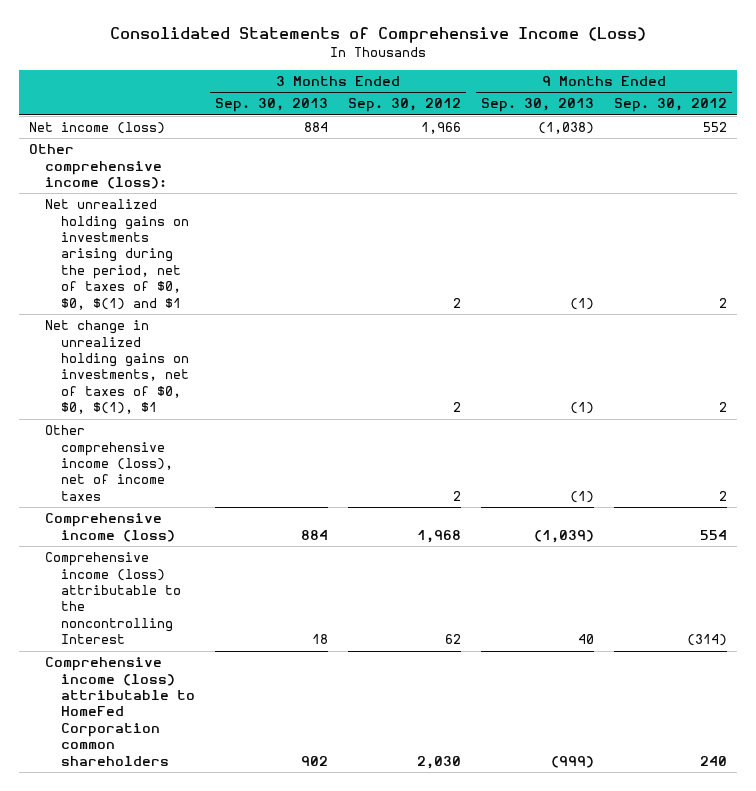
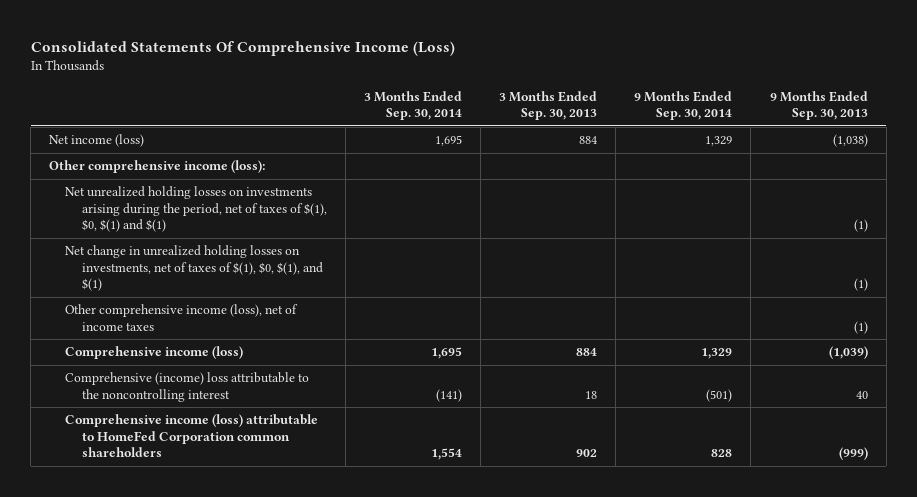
- Consolidated Statements of Comprehensive Income (Loss)
+ Consolidated Statements Of Comprehensive Income (Loss)
- | 3 Months Ended Sep. 30, 2013 | 3 Months Ended Sep. 30, 2012 | 9 Months Ended Sep. 30, 2013 | 9 Months Ended Sep. 30, 2012
+ | 3 Months Ended Sep. 30, 2014 | 3 Months Ended Sep. 30, 2013 | 9 Months Ended Sep. 30, 2014 | 9 Months Ended Sep. 30, 2013
- Net unrealized holding gains on investments arising during the period, net of taxes of $0, $0, $(1) and $1 | | 2 | (1) | 2
- Net change in unrealized holding gains on investments, net of taxes of $0, $0, $(1), $1 | | 2 | (1) | 2
+ Net unrealized holding losses on investments arising during the period, net of taxes of $(1), $0, $(1) and $(1) | | | | (1)
+ Net change in unrealized holding losses on investments, net of taxes of $(1), $0, $(1), and $(1) | | | | (1)
- Comprehensive income (loss) attributable to the noncontrolling Interest | 18 | 62 | 40 | (314)
+ Comprehensive (income) loss attributable to the noncontrolling interest | (141) | 18 | (501) | 40

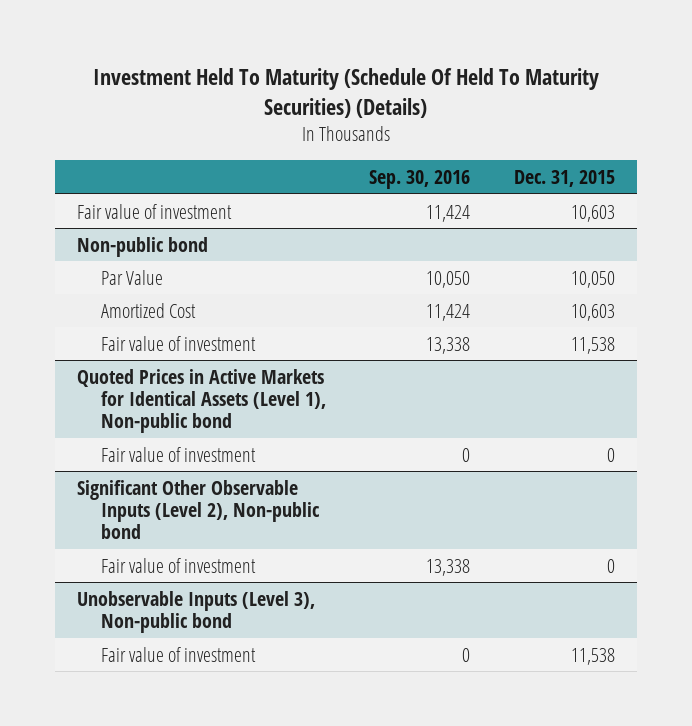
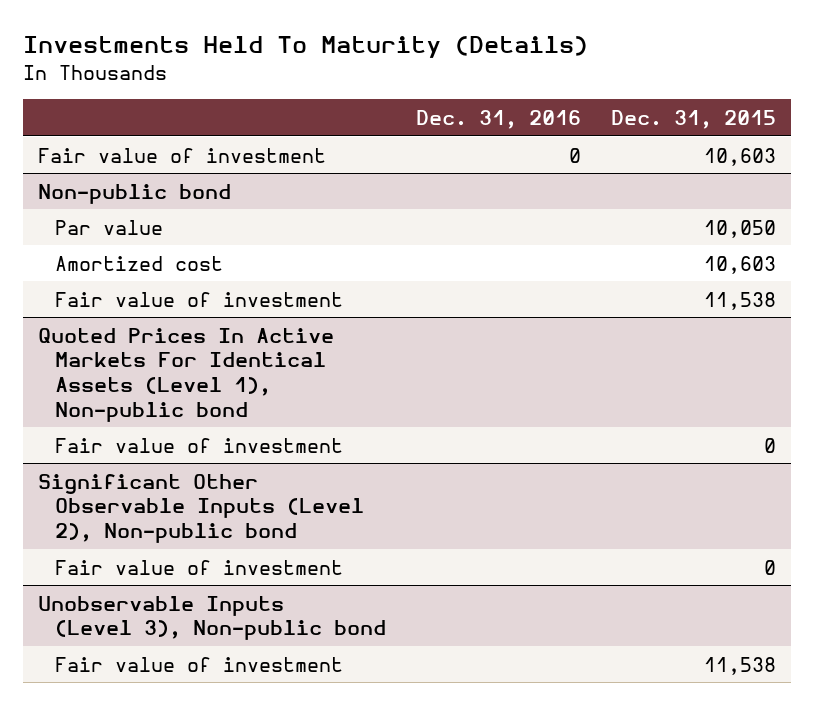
- Investment Held To Maturity (Schedule Of Held To Maturity Securities) (Details)
+ Investments Held To Maturity (Details)
- | Sep. 30, 2016 | Dec. 31, 2015
+ | Dec. 31, 2016 | Dec. 31, 2015
@ Non-public bond
- Par Value | 10,050 | 10,050
- Amortized Cost | 11,424 | 10,603
+ Par value | | 10,050
+ Amortized cost | | 10,603
- Quoted Prices in Active Markets for Identical Assets (Level 1), Non-public bond
+ Quoted Prices In Active Markets For Identical Assets (Level 1), Non-public bond

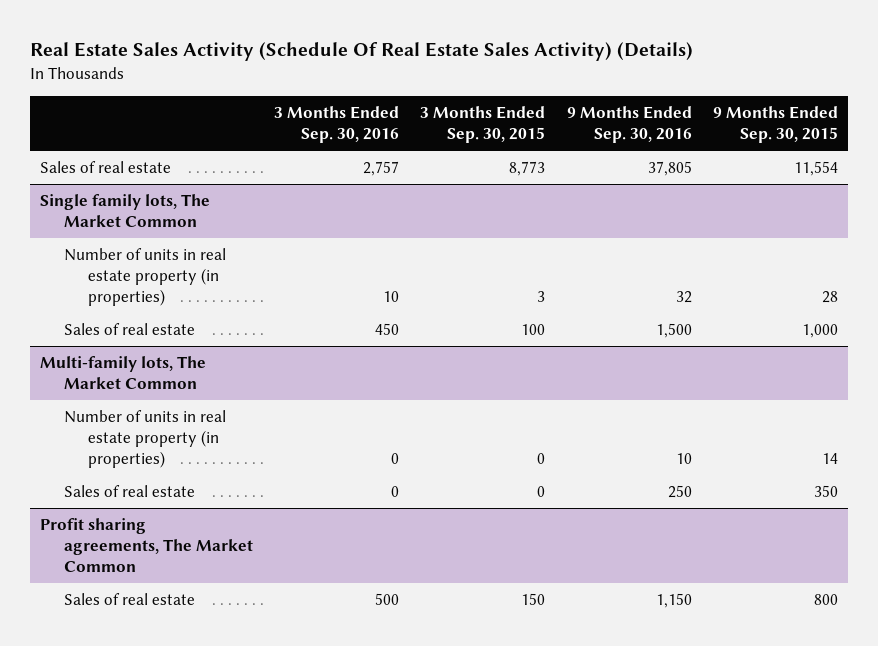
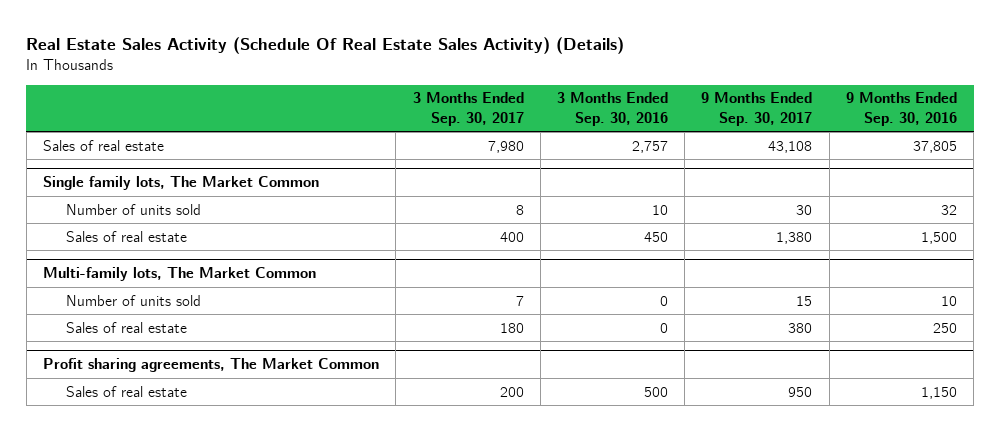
- | 3 Months Ended Sep. 30, 2016 | 3 Months Ended Sep. 30, 2015 | 9 Months Ended Sep. 30, 2016 | 9 Months Ended Sep. 30, 2015
+ | 3 Months Ended Sep. 30, 2017 | 3 Months Ended Sep. 30, 2016 | 9 Months Ended Sep. 30, 2017 | 9 Months Ended Sep. 30, 2016
@ Single family lots, The Market Common
- Number of units in real estate property (in properties) | 10 | 3 | 32 | 28
+ Number of units sold | 8 | 10 | 30 | 32
@ Multi-family lots, The Market Common
- Number of units in real estate property (in properties) | 0 | 0 | 10 | 14
+ Number of units sold | 7 | 0 | 15 | 10

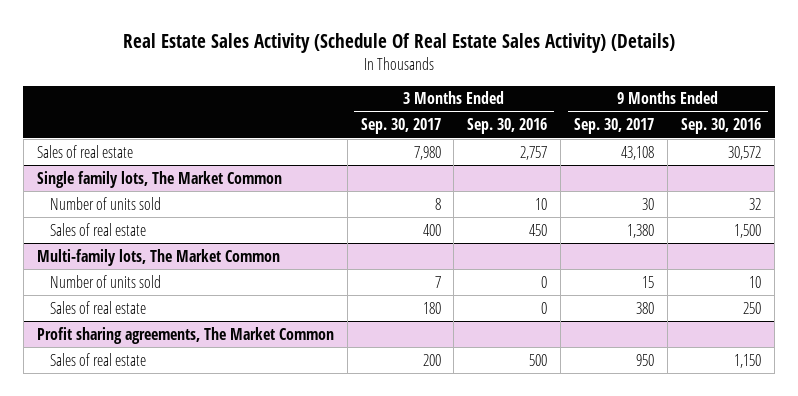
- Sales of real estate | 7,980 | 2,757 | 43,108 | 37,805
+ Sales of real estate | 7,980 | 2,757 | 43,108 | 30,572

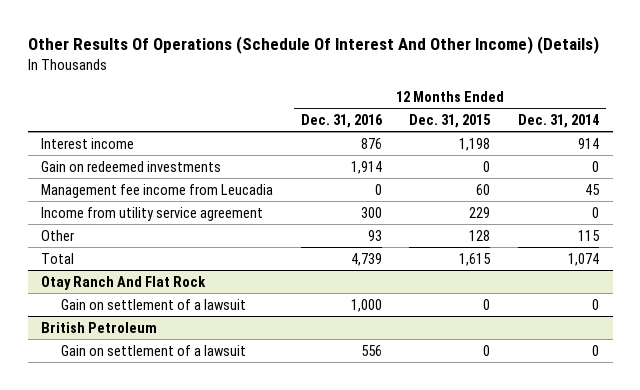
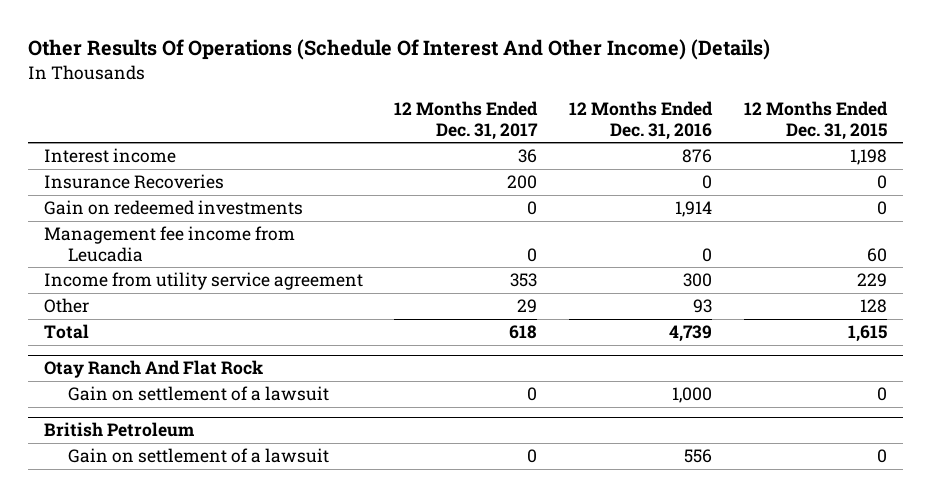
- | 12 Months Ended Dec. 31, 2016 | 12 Months Ended Dec. 31, 2015 | 12 Months Ended Dec. 31, 2014
+ | 12 Months Ended Dec. 31, 2017 | 12 Months Ended Dec. 31, 2016 | 12 Months Ended Dec. 31, 2015
+ Insurance Recoveries | 200 | 0 | 0

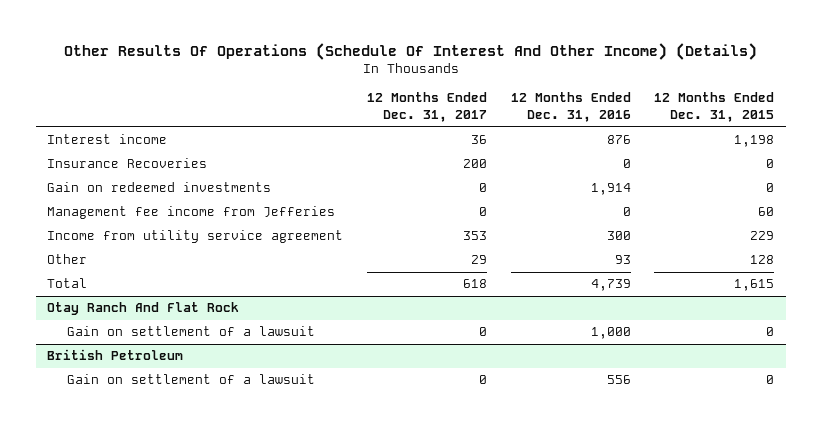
- Management fee income from Leucadia | 0 | 0 | 60
+ Management fee income from Jefferies | 0 | 0 | 60

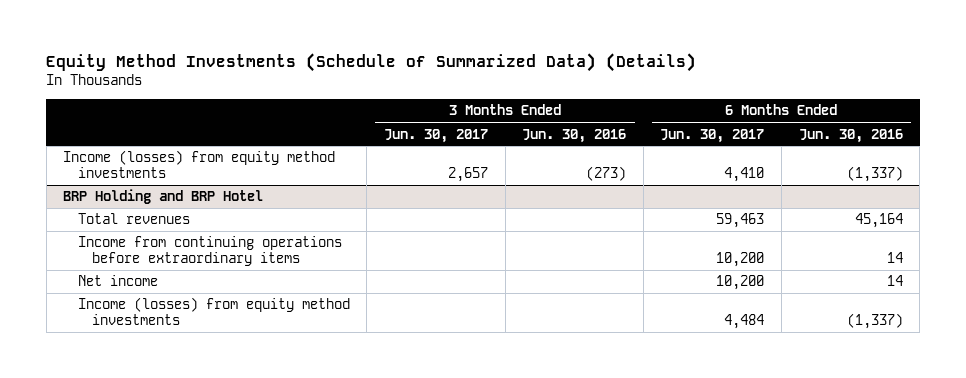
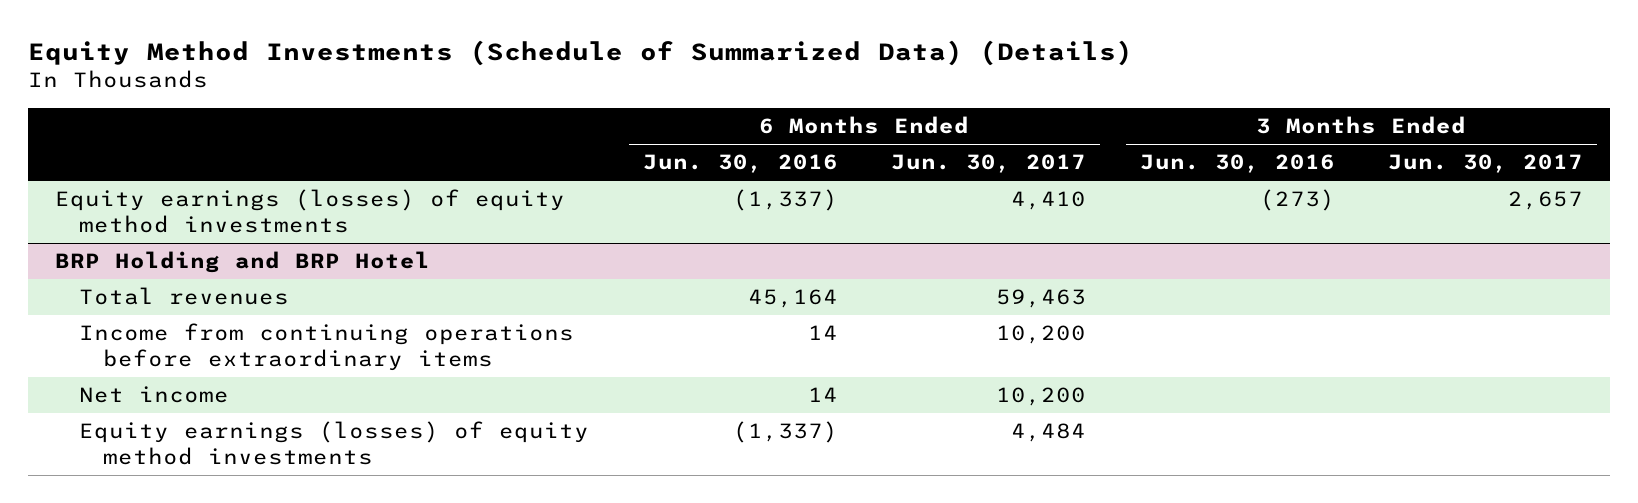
- | 3 Months Ended Jun. 30, 2017 | 3 Months Ended Jun. 30, 2016 | 6 Months Ended Jun. 30, 2017 | 6 Months Ended Jun. 30, 2016
+ | 6 Months Ended Jun. 30, 2016 | 6 Months Ended Jun. 30, 2017 | 3 Months Ended Jun. 30, 2016 | 3 Months Ended Jun. 30, 2017
- Income (losses) from equity method investments | 2,657 | (273) | 4,410 | (1,337)
+ Equity earnings (losses) of equity method investments | (1,337) | 4,410 | (273) | 2,657
@ BRP Holding and BRP Hotel
- Income (losses) from equity method investments | | | 4,484 | (1,337)
+ Equity earnings (losses) of equity method investments | (1,337) | 4,484 | |

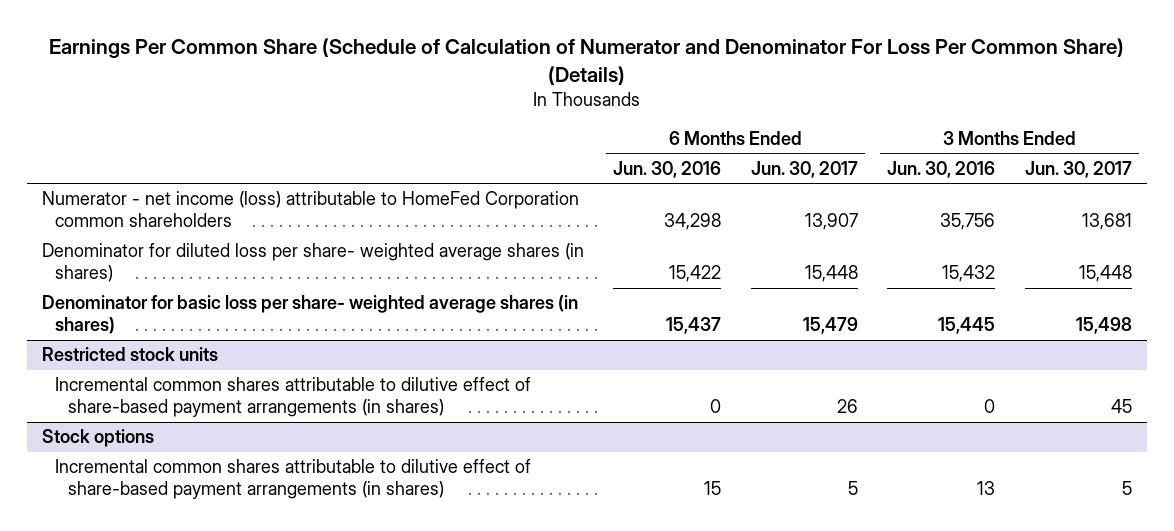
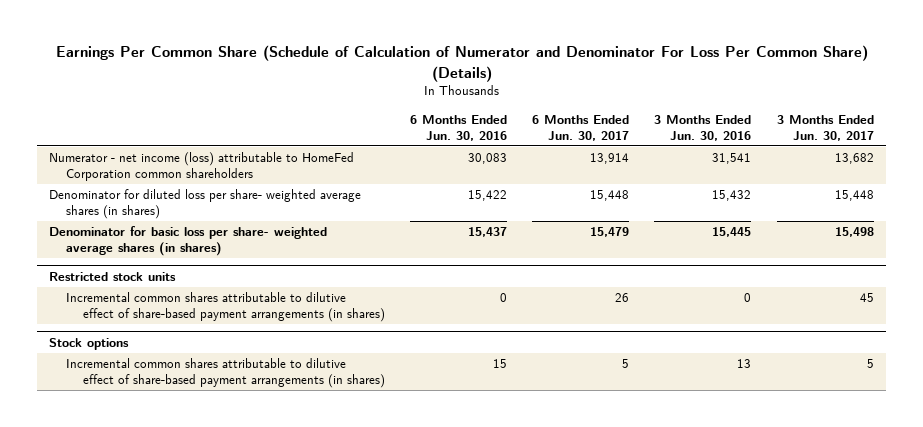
- Numerator - net income (loss) attributable to HomeFed Corporation common shareholders | 34,298 | 13,907 | 35,756 | 13,681
+ Numerator - net income (loss) attributable to HomeFed Corporation common shareholders | 30,083 | 13,914 | 31,541 | 13,682

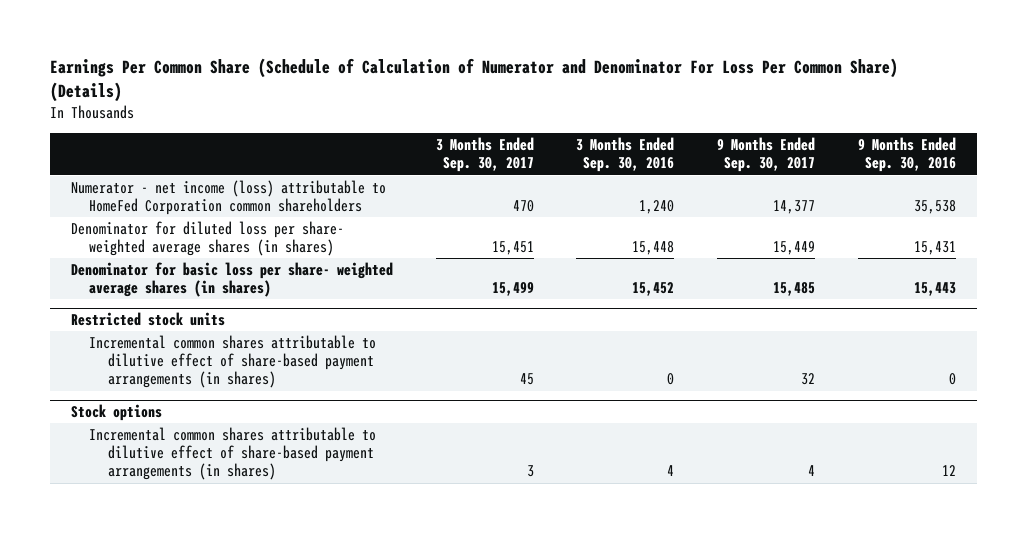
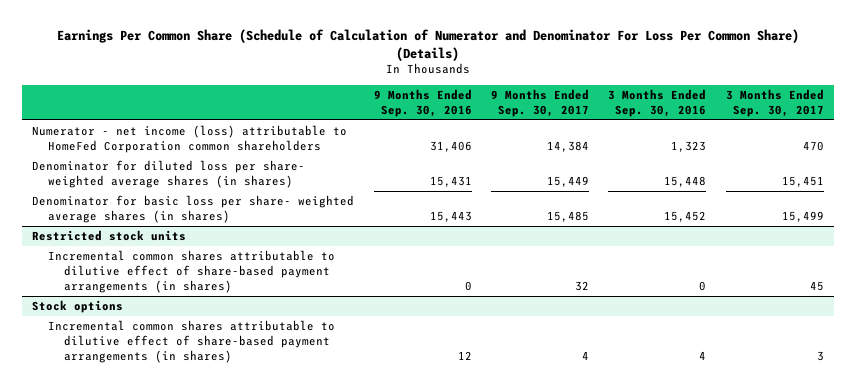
- | 3 Months Ended Sep. 30, 2017 | 3 Months Ended Sep. 30, 2016 | 9 Months Ended Sep. 30, 2017 | 9 Months Ended Sep. 30, 2016
+ | 9 Months Ended Sep. 30, 2016 | 9 Months Ended Sep. 30, 2017 | 3 Months Ended Sep. 30, 2016 | 3 Months Ended Sep. 30, 2017
- Numerator - net income (loss) attributable to HomeFed Corporation common shareholders | 470 | 1,240 | 14,377 | 35,538
+ Numerator - net income (loss) attributable to HomeFed Corporation common shareholders | 31,406 | 14,384 | 1,323 | 470

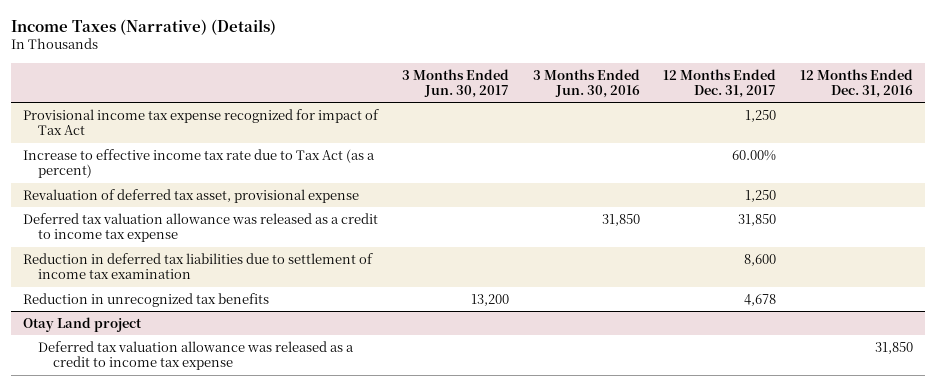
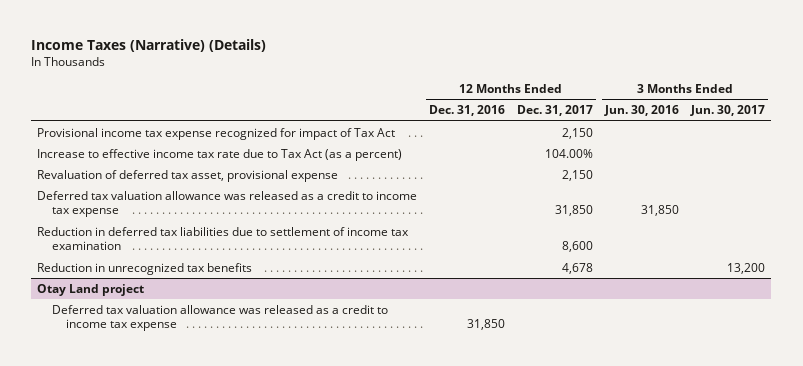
- | 3 Months Ended Jun. 30, 2017 | 3 Months Ended Jun. 30, 2016 | 12 Months Ended Dec. 31, 2017 | 12 Months Ended Dec. 31, 2016
+ | 12 Months Ended Dec. 31, 2016 | 12 Months Ended Dec. 31, 2017 | 3 Months Ended Jun. 30, 2016 | 3 Months Ended Jun. 30, 2017
- Provisional income tax expense recognized for impact of Tax Act | | | 1,250 |
- Increase to effective income tax rate due to Tax Act (as a percent) | | | 60.00% |
- Revaluation of deferred tax asset, provisional expense | | | 1,250 |
+ Provisional income tax expense recognized for impact of Tax Act | | 2,150 | |
+ Increase to effective income tax rate due to Tax Act (as a percent) | | 104.00% | |
+ Revaluation of deferred tax asset, provisional expense | | 2,150 | |

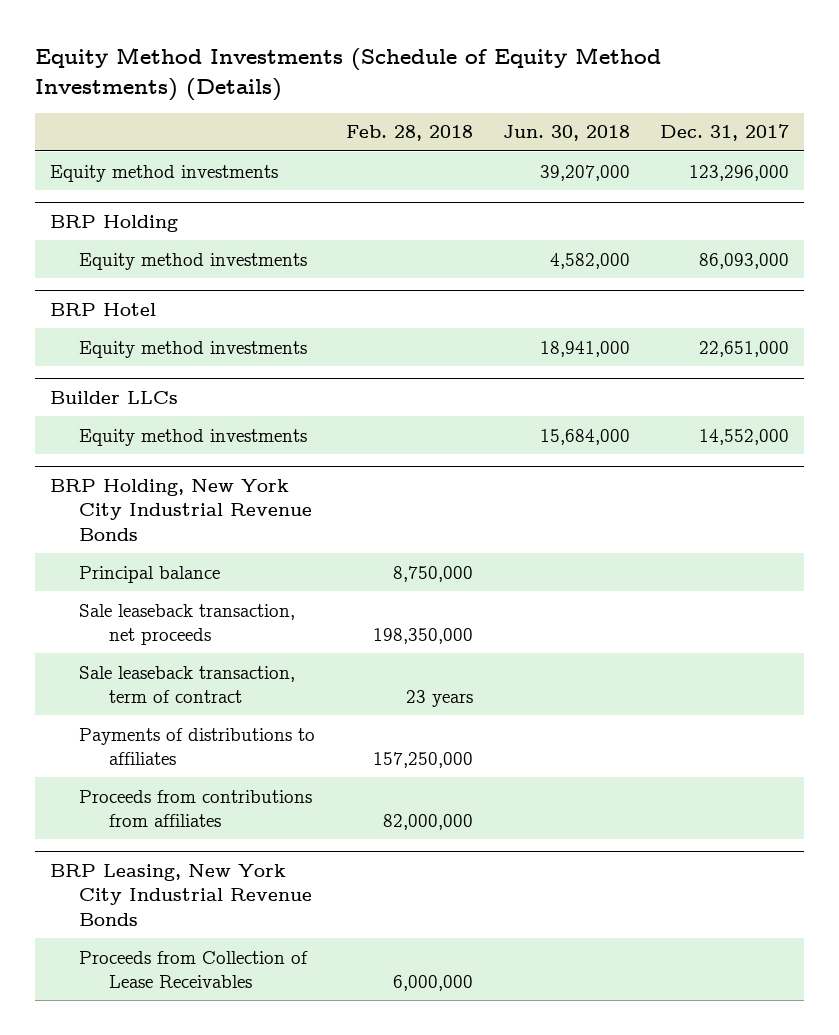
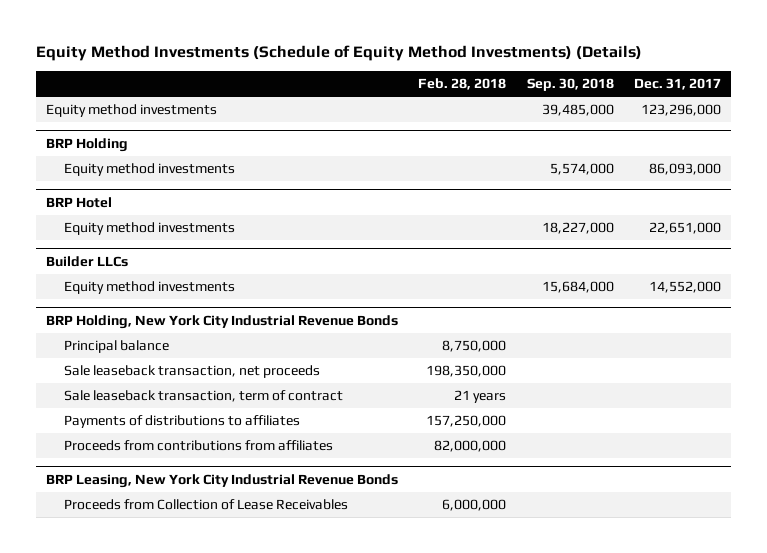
- | Feb. 28, 2018 | Jun. 30, 2018 | Dec. 31, 2017
+ | Feb. 28, 2018 | Sep. 30, 2018 | Dec. 31, 2017
@ BRP Holding, New York City Industrial Revenue Bonds
- Sale leaseback transaction, term of contract | 23 years | |
+ Sale leaseback transaction, term of contract | 21 years | |

